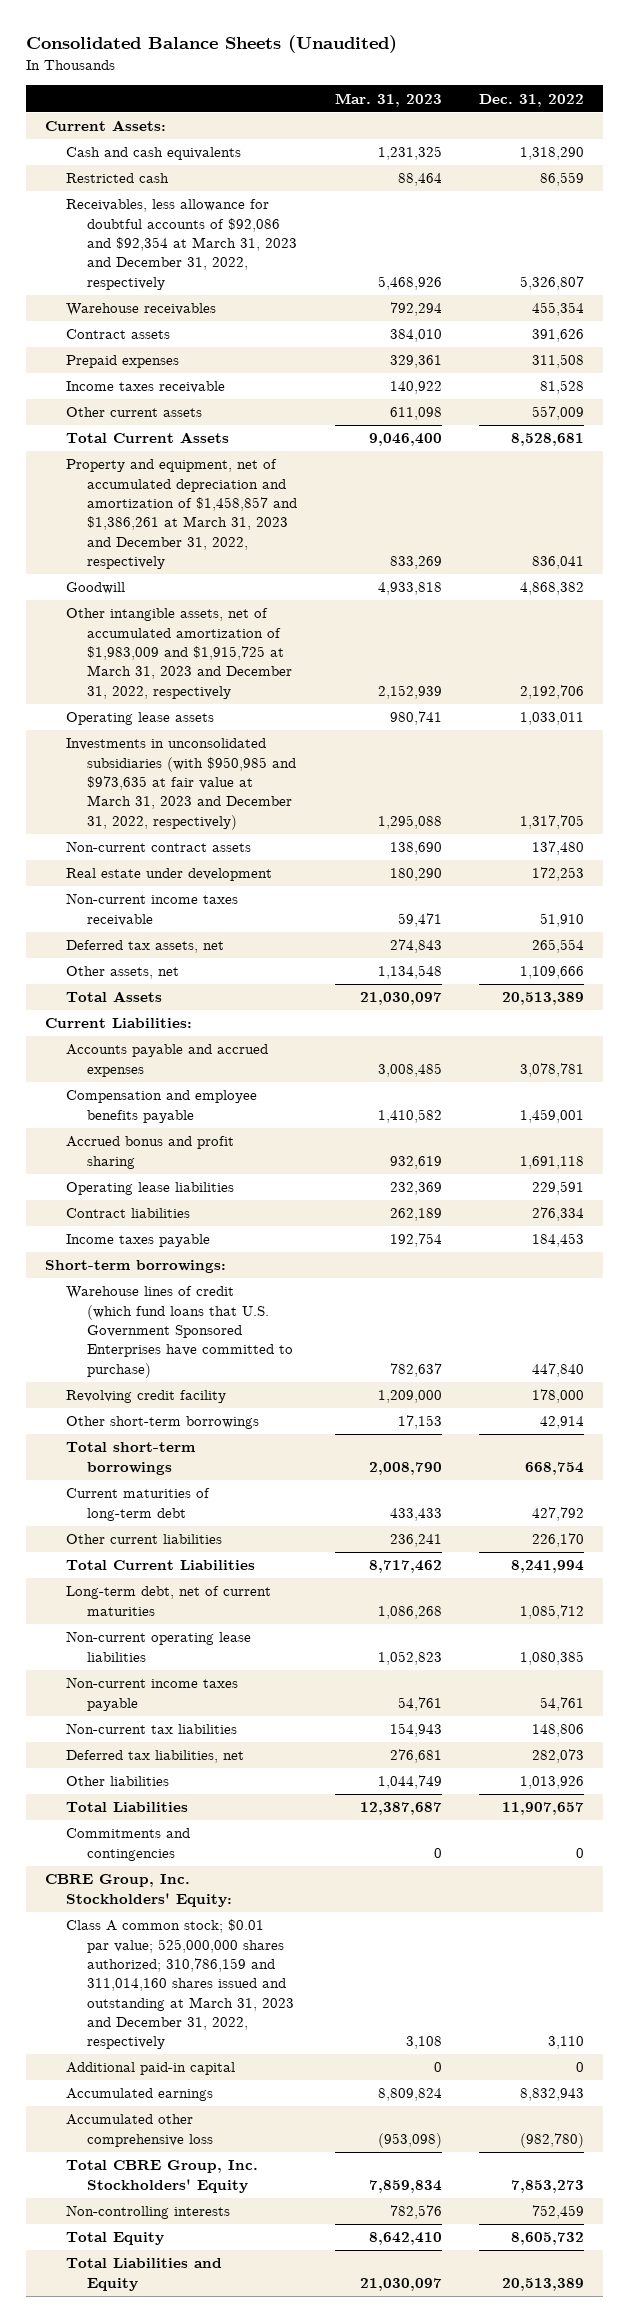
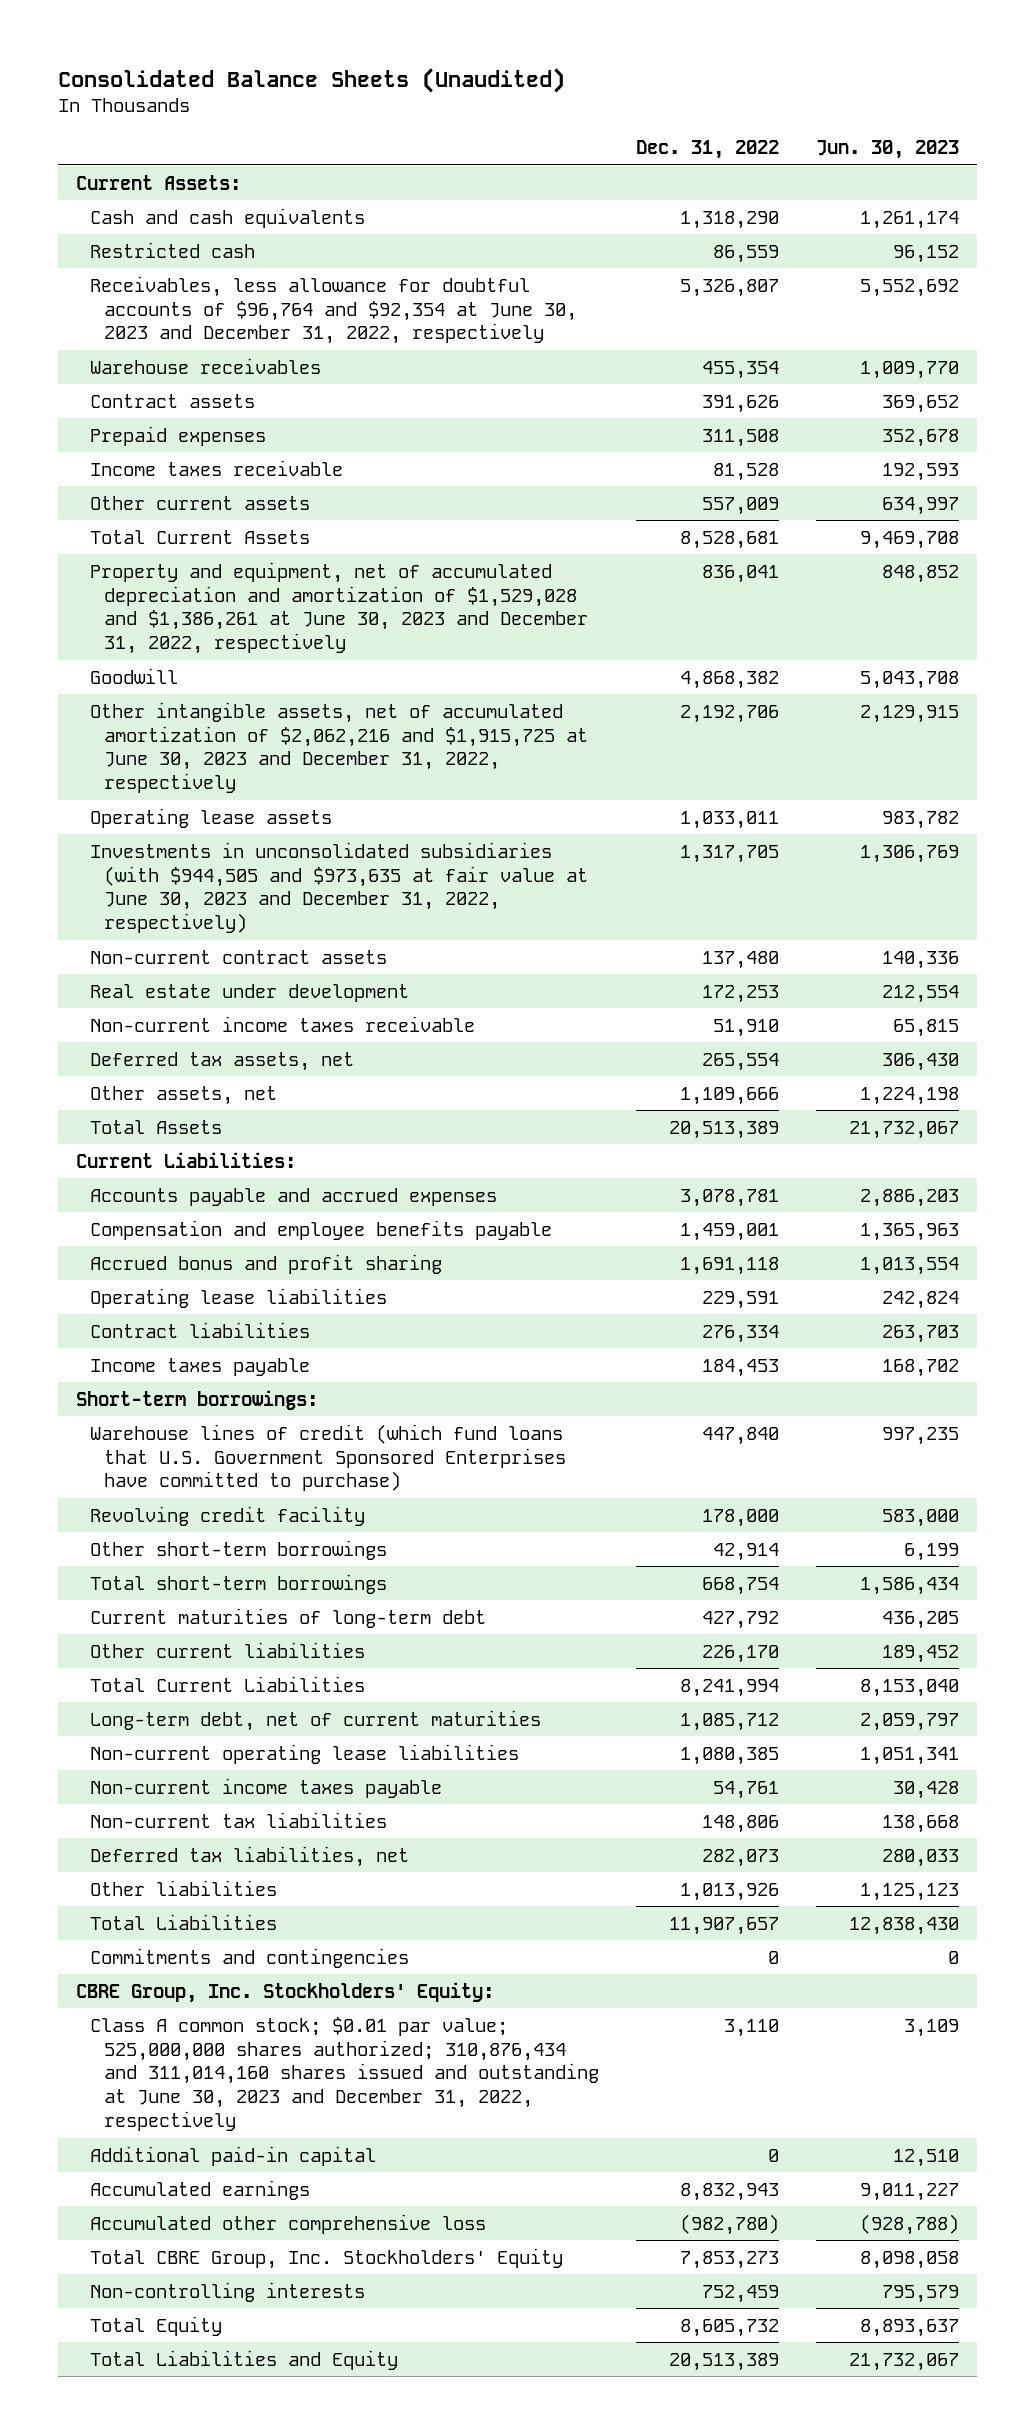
- | Mar. 31, 2023 | Dec. 31, 2022
+ | Dec. 31, 2022 | Jun. 30, 2023
- Receivables, less allowance for doubtful accounts of $92,086 and $92,354 at March 31, 2023 and December 31, 2022, respectively | 5,468,926 | 5,326,807
+ Receivables, less allowance for doubtful accounts of $96,764 and $92,354 at June 30, 2023 and December 31, 2022, respectively | 5,326,807 | 5,552,692
- Property and equipment, net of accumulated depreciation and amortization of $1,458,857 and $1,386,261 at March 31, 2023 and December 31, 2022, respectively | 833,269 | 836,041
+ Property and equipment, net of accumulated depreciation and amortization of $1,529,028 and $1,386,261 at June 30, 2023 and December 31, 2022, respectively | 836,041 | 848,852
- Other intangible assets, net of accumulated amortization of $1,983,009 and $1,915,725 at March 31, 2023 and December 31, 2022, respectively | 2,152,939 | 2,192,706
+ Other intangible assets, net of accumulated amortization of $2,062,216 and $1,915,725 at June 30, 2023 and December 31, 2022, respectively | 2,192,706 | 2,129,915
- Investments in unconsolidated subsidiaries (with $950,985 and $973,635 at fair value at March 31, 2023 and December 31, 2022, respectively) | 1,295,088 | 1,317,705
+ Investments in unconsolidated subsidiaries (with $944,505 and $973,635 at fair value at June 30, 2023 and December 31, 2022, respectively) | 1,317,705 | 1,306,769
- Class A common stock; $0.01 par value; 525,000,000 shares authorized; 310,786,159 and 311,014,160 shares issued and outstanding at March 31, 2023 and December 31, 2022, respectively | 3,108 | 3,110
+ Class A common stock; $0.01 par value; 525,000,000 shares authorized; 310,876,434 and 311,014,160 shares issued and outstanding at June 30, 2023 and December 31, 2022, respectively | 3,110 | 3,109

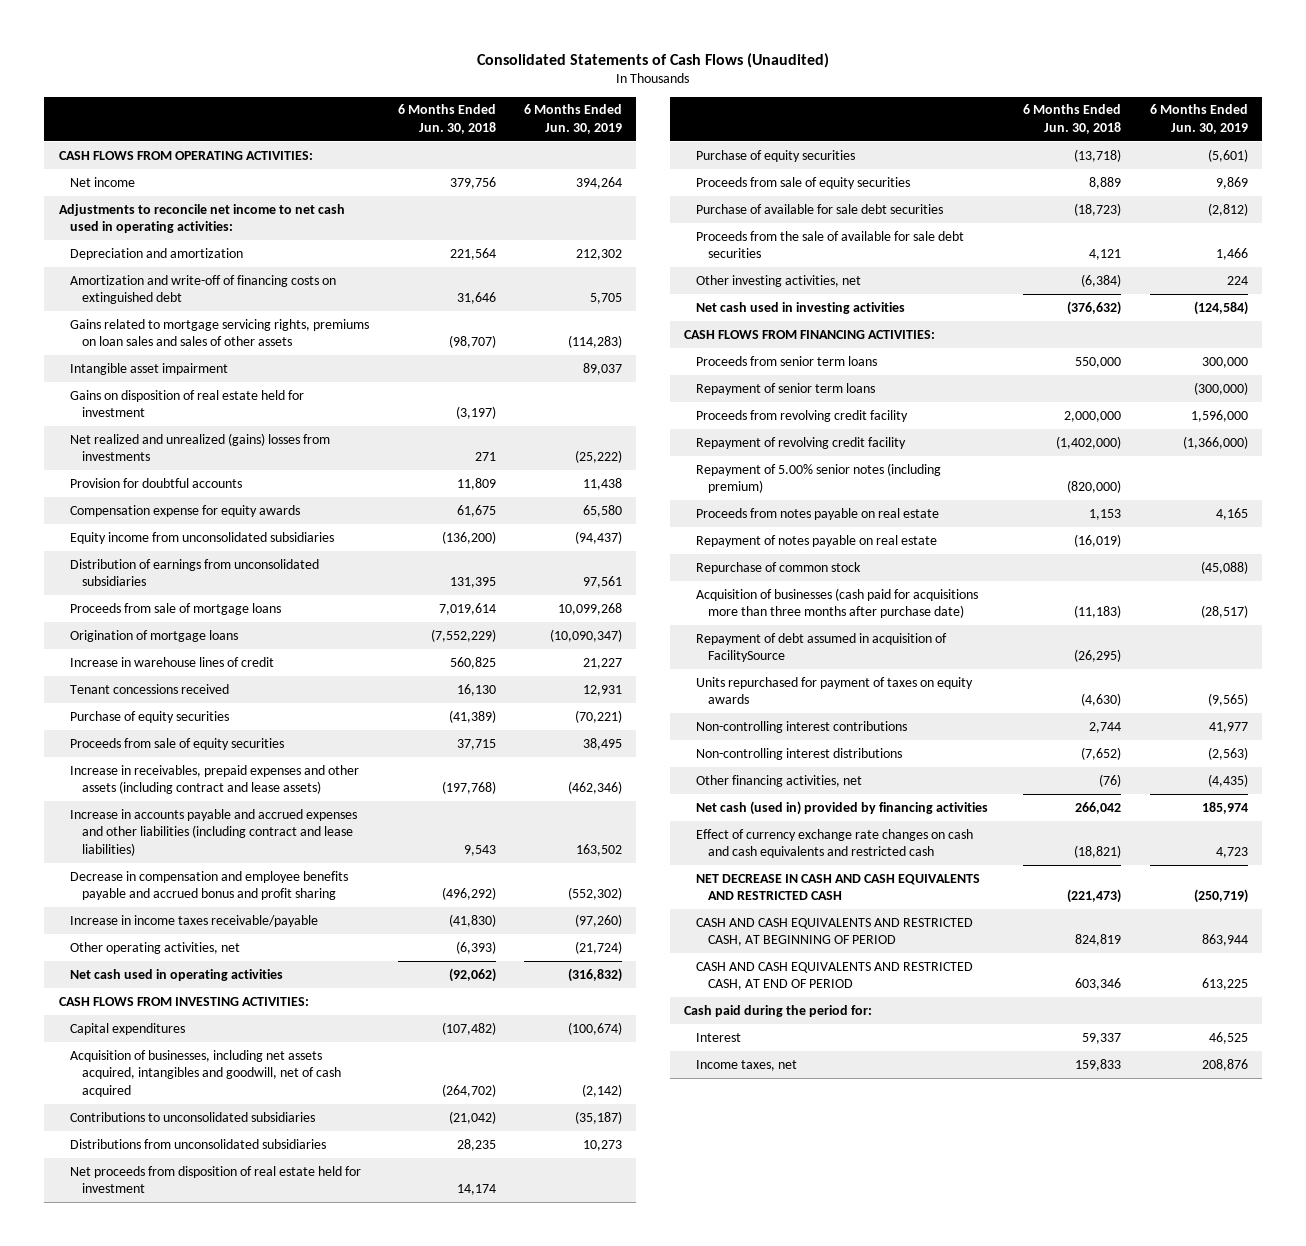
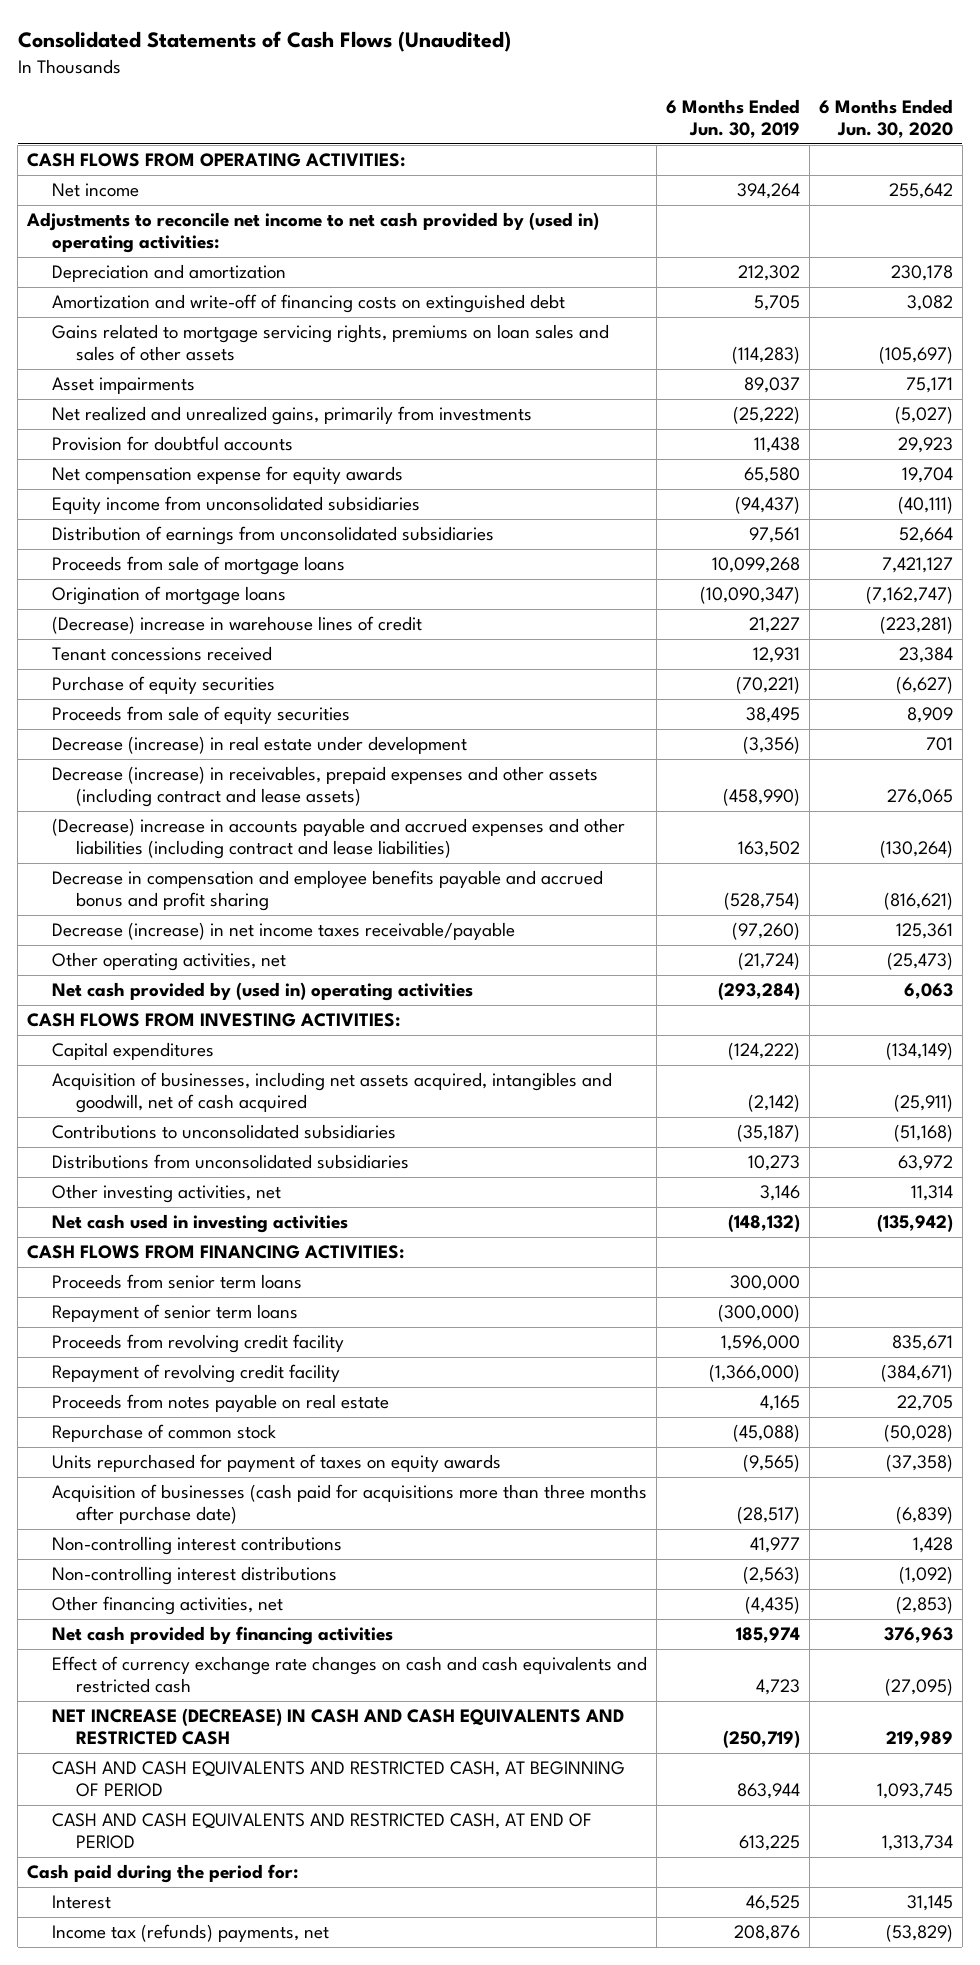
- | 6 Months Ended Jun. 30, 2018 | 6 Months Ended Jun. 30, 2019
+ | 6 Months Ended Jun. 30, 2019 | 6 Months Ended Jun. 30, 2020
- Adjustments to reconcile net income to net cash used in operating activities:
+ Adjustments to reconcile net income to net cash provided by (used in) operating activities:
- Intangible asset impairment | | 89,037
- Gains on disposition of real estate held for investment | (3,197) |
- Net realized and unrealized (gains) losses from investments | 271 | (25,222)
+ Asset impairments | 89,037 | 75,171
+ Net realized and unrealized gains, primarily from investments | (25,222) | (5,027)
- Compensation expense for equity awards | 61,675 | 65,580
+ Net compensation expense for equity awards | 65,580 | 19,704
- Increase in warehouse lines of credit | 560,825 | 21,227
+ (Decrease) increase in warehouse lines of credit | 21,227 | (223,281)
- Increase in receivables, prepaid expenses and other assets (including contract and lease assets) | (197,768) | (462,346)
- Increase in accounts payable and accrued expenses and other liabilities (including contract and lease liabilities) | 9,543 | 163,502
- Decrease in compensation and employee benefits payable and accrued bonus and profit sharing | (496,292) | (552,302)
- Increase in income taxes receivable/payable | (41,830) | (97,260)
+ Decrease (increase) in real estate under development | (3,356) | 701
+ Decrease (increase) in receivables, prepaid expenses and other assets (including contract and lease assets) | (458,990) | 276,065
+ (Decrease) increase in accounts payable and accrued expenses and other liabilities (including contract and lease liabilities) | 163,502 | (130,264)
+ Decrease in compensation and employee benefits payable and accrued bonus and profit sharing | (528,754) | (816,621)
+ Decrease (increase) in net income taxes receivable/payable | (97,260) | 125,361
- Net cash used in operating activities | (92,062) | (316,832)
+ Net cash provided by (used in) operating activities | (293,284) | 6,063
- Capital expenditures | (107,482) | (100,674)
+ Capital expenditures | (124,222) | (134,149)
- Net proceeds from disposition of real estate held for investment | 14,174 |
- Purchase of equity securities | (13,718) | (5,601)
- Proceeds from sale of equity securities | 8,889 | 9,869
- Purchase of available for sale debt securities | (18,723) | (2,812)
- Proceeds from the sale of available for sale debt securities | 4,121 | 1,466
- Other investing activities, net | (6,384) | 224
- Net cash used in investing activities | (376,632) | (124,584)
+ Other investing activities, net | 3,146 | 11,314
+ Net cash used in investing activities | (148,132) | (135,942)
- Repayment of 5.00% senior notes (including premium) | (820,000) |
- Repayment of notes payable on real estate | (16,019) |
- Repayment of debt assumed in acquisition of FacilitySource | (26,295) |
moved down: Acquisition of businesses (cash paid for acquisitions more than three months after purchase date) | (28,517) | (6,839)
- Net cash (used in) provided by financing activities | 266,042 | 185,974
+ Net cash provided by financing activities | 185,974 | 376,963
- NET DECREASE IN CASH AND CASH EQUIVALENTS AND RESTRICTED CASH | (221,473) | (250,719)
+ NET INCREASE (DECREASE) IN CASH AND CASH EQUIVALENTS AND RESTRICTED CASH | (250,719) | 219,989
- Income taxes, net | 159,833 | 208,876
+ Income tax (refunds) payments, net | 208,876 | (53,829)

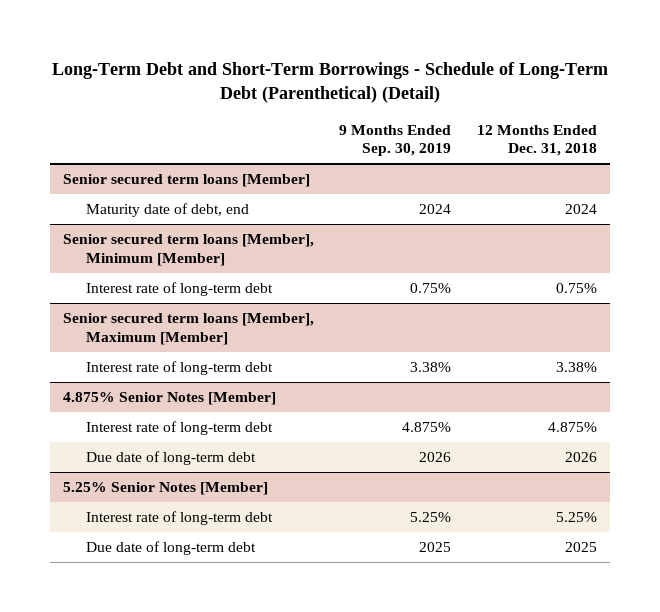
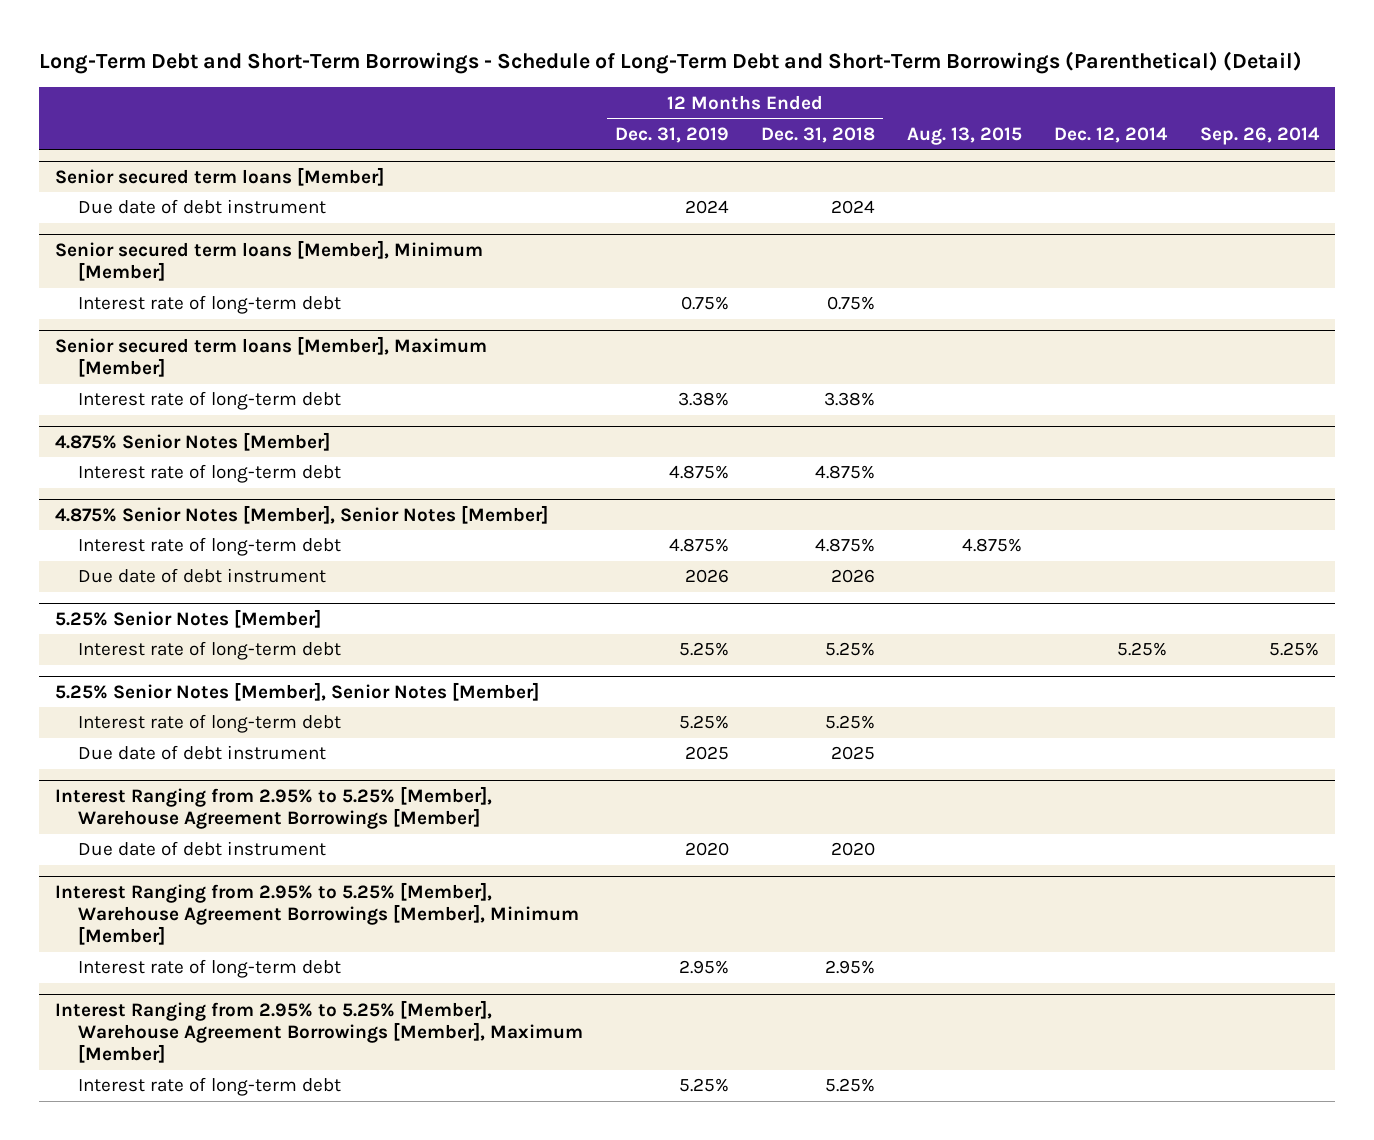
- Long-Term Debt and Short-Term Borrowings - Schedule of Long-Term Debt (Parenthetical) (Detail)
+ Long-Term Debt and Short-Term Borrowings - Schedule of Long-Term Debt and Short-Term Borrowings (Parenthetical) (Detail)
- | 9 Months Ended Sep. 30, 2019 | 12 Months Ended Dec. 31, 2018
+ | 12 Months Ended Dec. 31, 2019 | 12 Months Ended Dec. 31, 2018 | Aug. 13, 2015 | Dec. 12, 2014 | Sep. 26, 2014
@ Senior secured term loans [Member]
- Maturity date of debt, end | 2024 | 2024
+ Due date of debt instrument | 2024 | 2024 | | |
@ 4.875% Senior Notes [Member]
- Due date of long-term debt | 2026 | 2026
+ 4.875% Senior Notes [Member], Senior Notes [Member]
+ Interest rate of long-term debt | 4.875% | 4.875% | 4.875% | |
+ Due date of debt instrument | 2026 | 2026 | | |
@ 5.25% Senior Notes [Member]
- Due date of long-term debt | 2025 | 2025
+ 5.25% Senior Notes [Member], Senior Notes [Member]
+ Interest rate of long-term debt | 5.25% | 5.25% | | |
+ Due date of debt instrument | 2025 | 2025 | | |
+ Interest Ranging from 2.95% to 5.25% [Member], Warehouse Agreement Borrowings [Member]
+ Due date of debt instrument | 2020 | 2020 | | |
+ Interest Ranging from 2.95% to 5.25% [Member], Warehouse Agreement Borrowings [Member], Minimum [Member]
+ Interest rate of long-term debt | 2.95% | 2.95% | | |
+ Interest Ranging from 2.95% to 5.25% [Member], Warehouse Agreement Borrowings [Member], Maximum [Member]
+ Interest rate of long-term debt | 5.25% | 5.25% | | |

